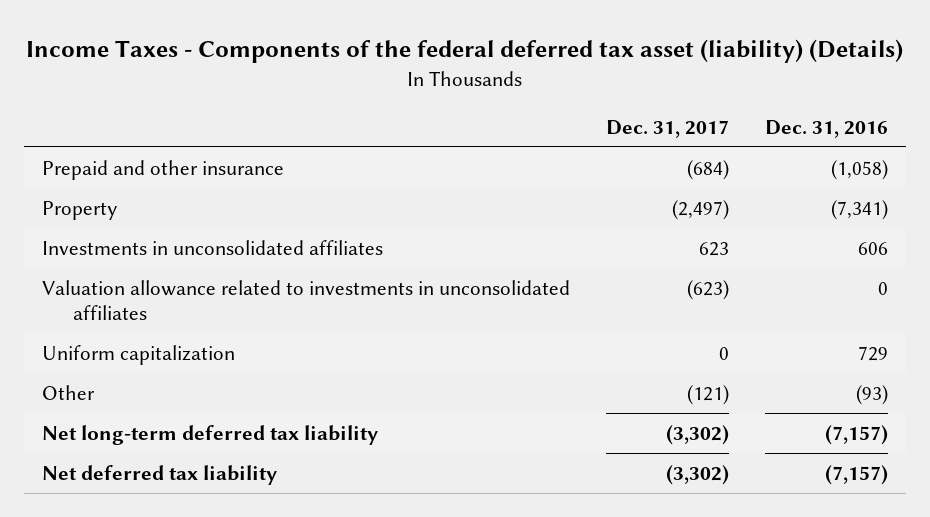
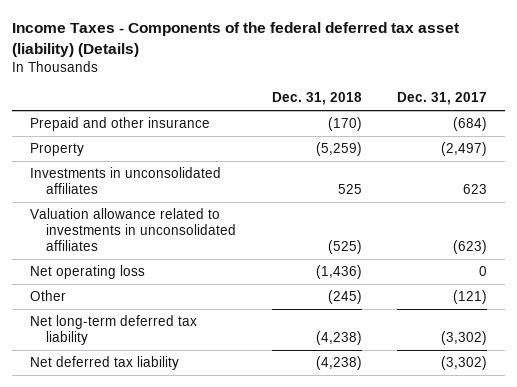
- | Dec. 31, 2017 | Dec. 31, 2016
+ | Dec. 31, 2018 | Dec. 31, 2017
- Uniform capitalization | 0 | 729
+ Net operating loss | (1,436) | 0

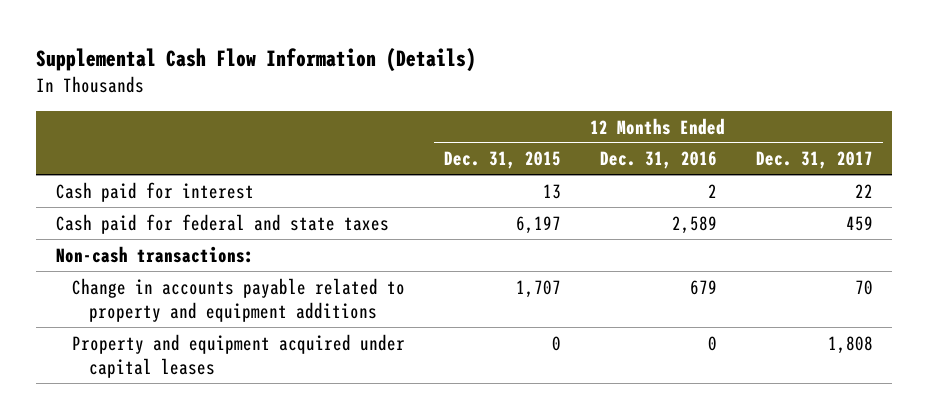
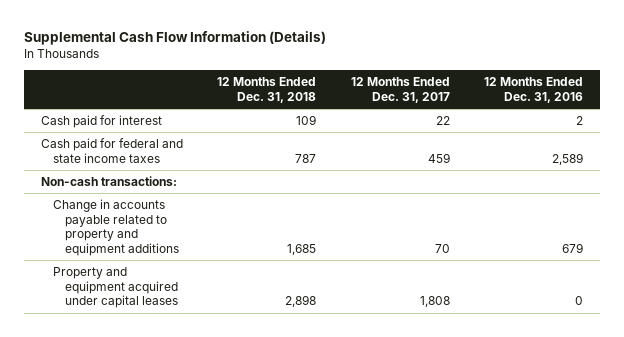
- | 12 Months Ended Dec. 31, 2015 | 12 Months Ended Dec. 31, 2016 | 12 Months Ended Dec. 31, 2017
+ | 12 Months Ended Dec. 31, 2018 | 12 Months Ended Dec. 31, 2017 | 12 Months Ended Dec. 31, 2016
- Cash paid for federal and state taxes | 6,197 | 2,589 | 459
+ Cash paid for federal and state income taxes | 787 | 459 | 2,589

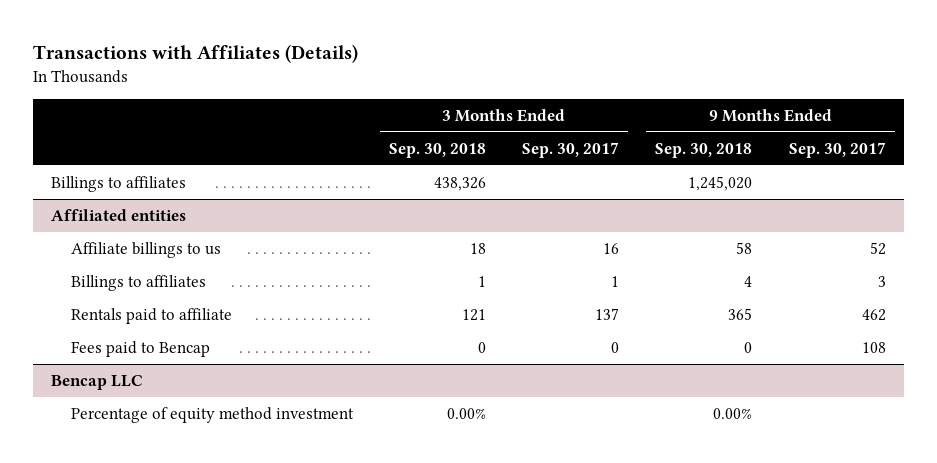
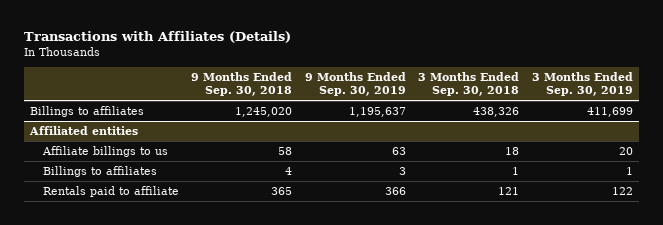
- | 3 Months Ended Sep. 30, 2018 | 3 Months Ended Sep. 30, 2017 | 9 Months Ended Sep. 30, 2018 | 9 Months Ended Sep. 30, 2017
+ | 9 Months Ended Sep. 30, 2018 | 9 Months Ended Sep. 30, 2019 | 3 Months Ended Sep. 30, 2018 | 3 Months Ended Sep. 30, 2019
@ Affiliated entities
- Fees paid to Bencap | 0 | 0 | 0 | 108
- Bencap LLC
- Percentage of equity method investment | 0.00% | | 0.00% |

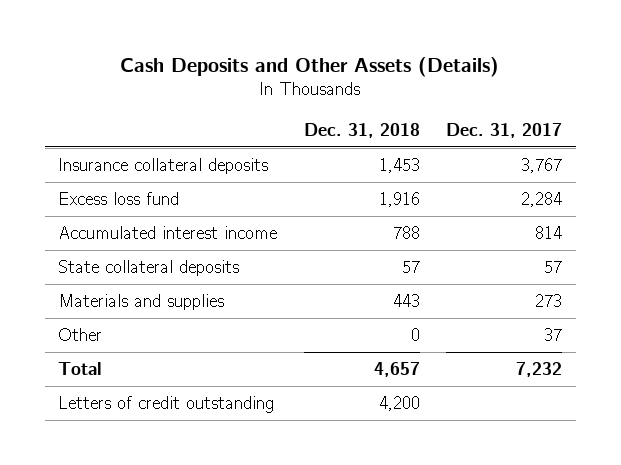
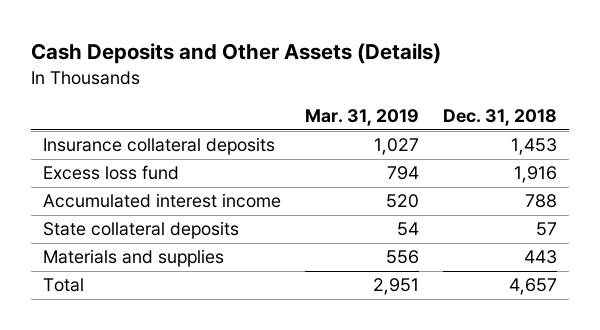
- | Dec. 31, 2018 | Dec. 31, 2017
+ | Mar. 31, 2019 | Dec. 31, 2018
- Other | 0 | 37
- Letters of credit outstanding | 4,200 |

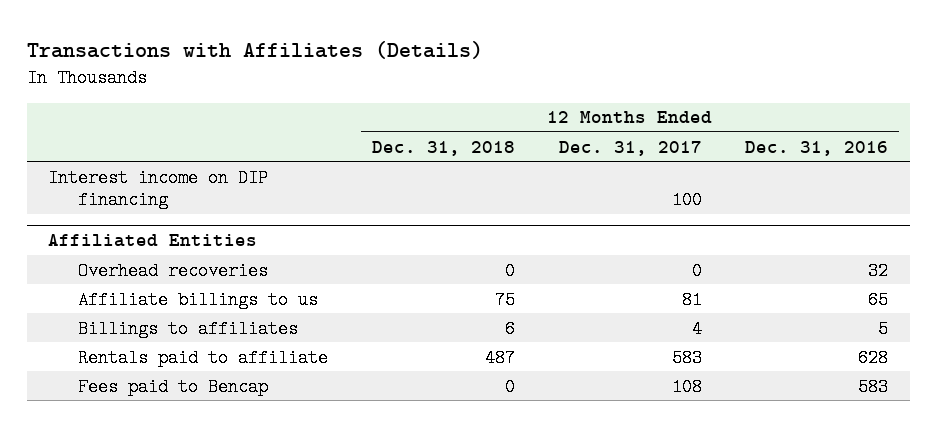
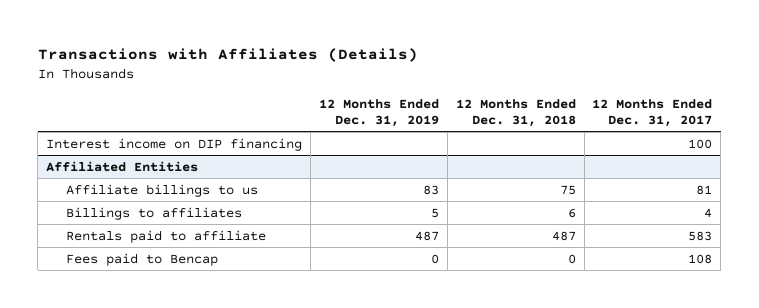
- | 12 Months Ended Dec. 31, 2018 | 12 Months Ended Dec. 31, 2017 | 12 Months Ended Dec. 31, 2016
+ | 12 Months Ended Dec. 31, 2019 | 12 Months Ended Dec. 31, 2018 | 12 Months Ended Dec. 31, 2017
@ Affiliated Entities
- Overhead recoveries | 0 | 0 | 32

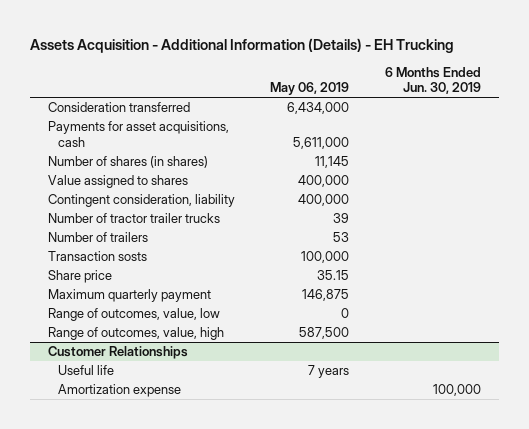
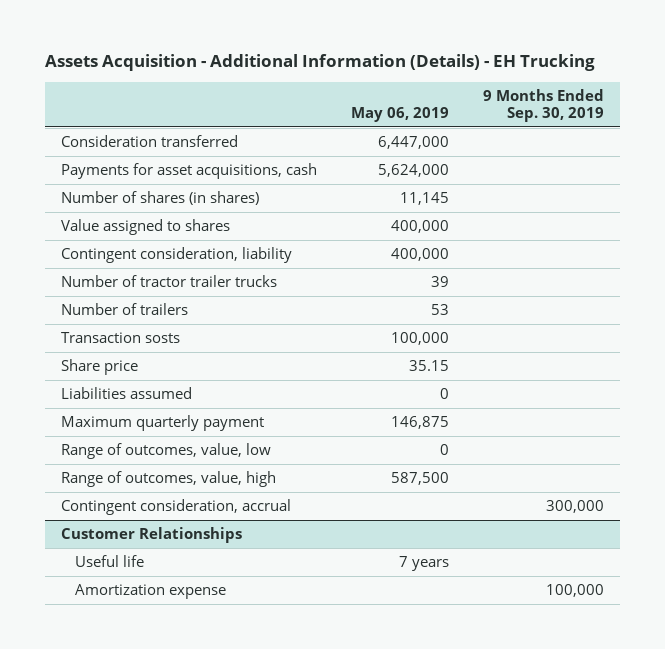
- | May 06, 2019 | 6 Months Ended Jun. 30, 2019
+ | May 06, 2019 | 9 Months Ended Sep. 30, 2019
- Consideration transferred | 6,434,000 |
- Payments for asset acquisitions, cash | 5,611,000 |
+ Consideration transferred | 6,447,000 |
+ Payments for asset acquisitions, cash | 5,624,000 |
+ Liabilities assumed | 0 |
+ Contingent consideration, accrual | | 300,000

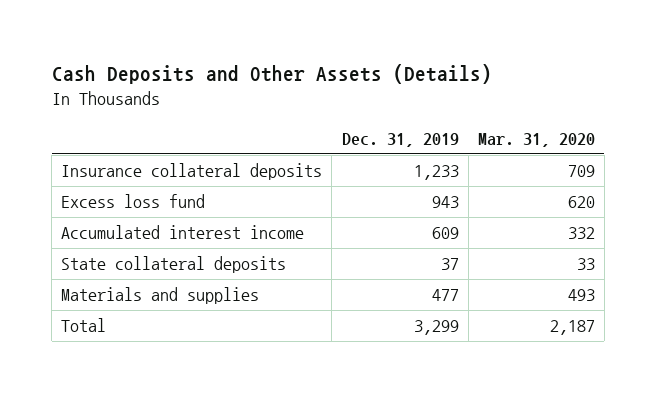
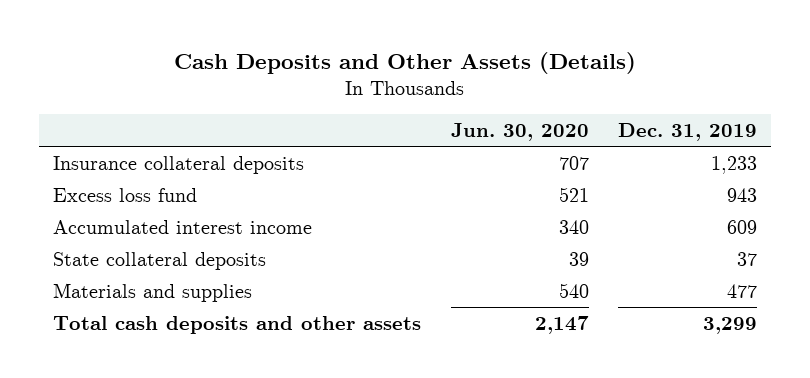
- | Dec. 31, 2019 | Mar. 31, 2020
+ | Jun. 30, 2020 | Dec. 31, 2019
- Total | 3,299 | 2,187
+ Total cash deposits and other assets | 2,147 | 3,299

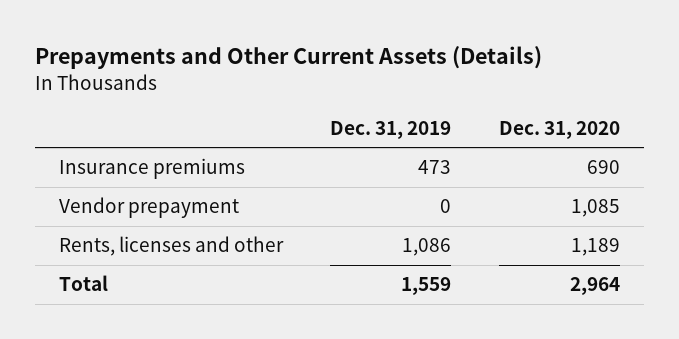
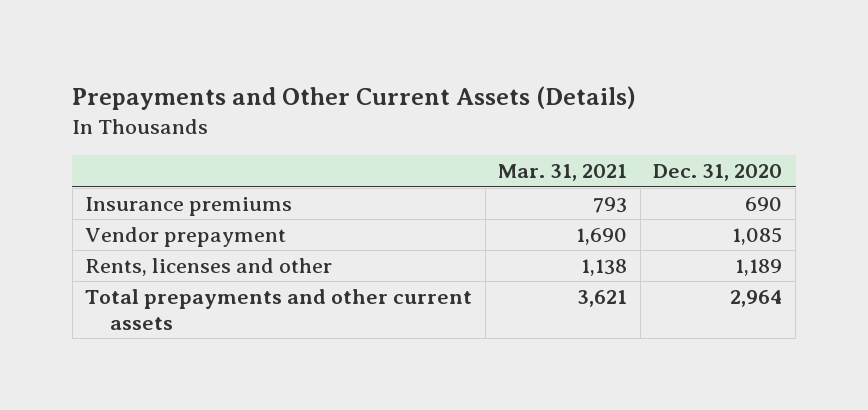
- | Dec. 31, 2019 | Dec. 31, 2020
+ | Mar. 31, 2021 | Dec. 31, 2020
- Total | 1,559 | 2,964
+ Total prepayments and other current assets | 3,621 | 2,964

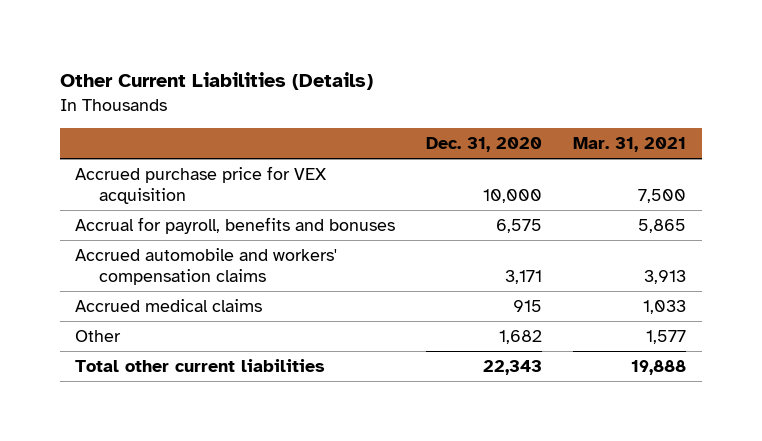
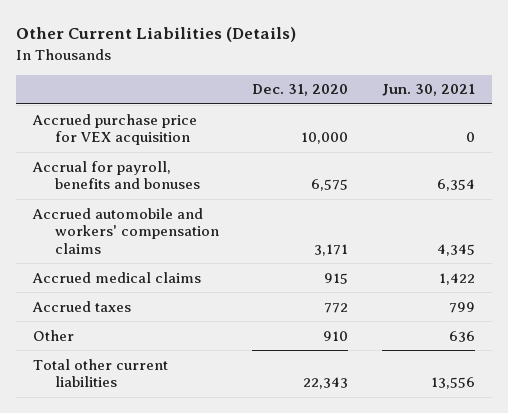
- | Dec. 31, 2020 | Mar. 31, 2021
+ | Dec. 31, 2020 | Jun. 30, 2021
- Other | 1,682 | 1,577
+ Accrued taxes | 772 | 799
+ Other | 910 | 636

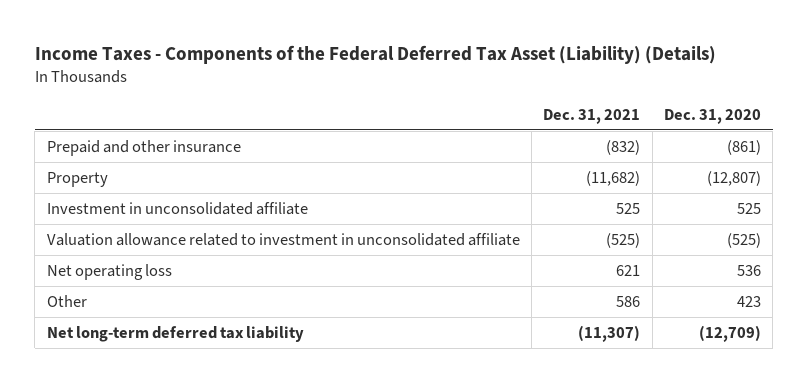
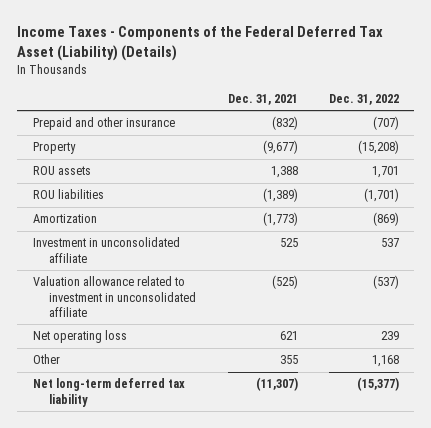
- | Dec. 31, 2021 | Dec. 31, 2020
+ | Dec. 31, 2021 | Dec. 31, 2022
- Property | (11,682) | (12,807)
+ Property | (9,677) | (15,208)
+ ROU assets | 1,388 | 1,701
+ ROU liabilities | (1,389) | (1,701)
+ Amortization | (1,773) | (869)
- Other | 586 | 423
+ Other | 355 | 1,168

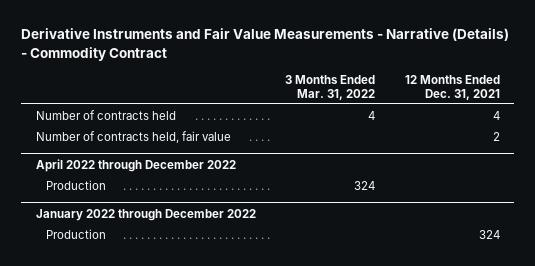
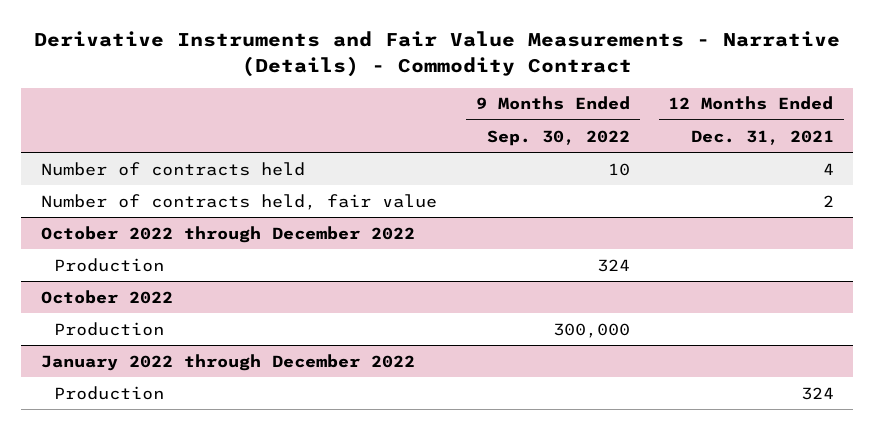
- | 3 Months Ended Mar. 31, 2022 | 12 Months Ended Dec. 31, 2021
+ | 9 Months Ended Sep. 30, 2022 | 12 Months Ended Dec. 31, 2021
- April 2022 through December 2022
+ October 2022 through December 2022
+ October 2022
+ Production | 300,000 |

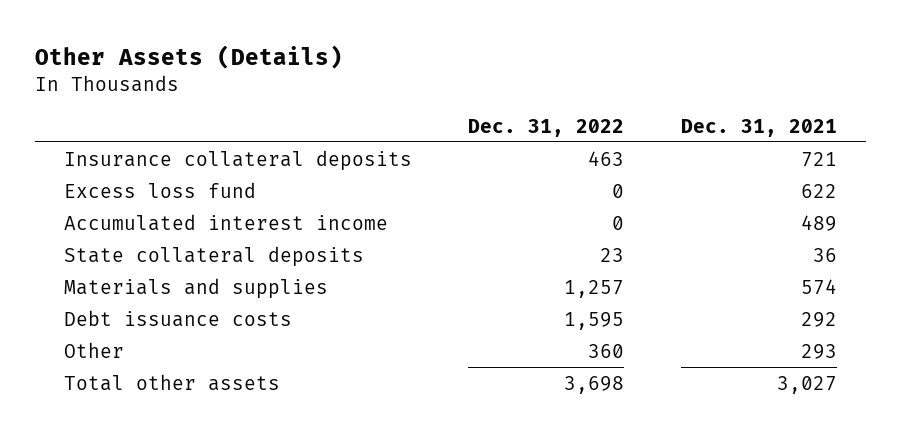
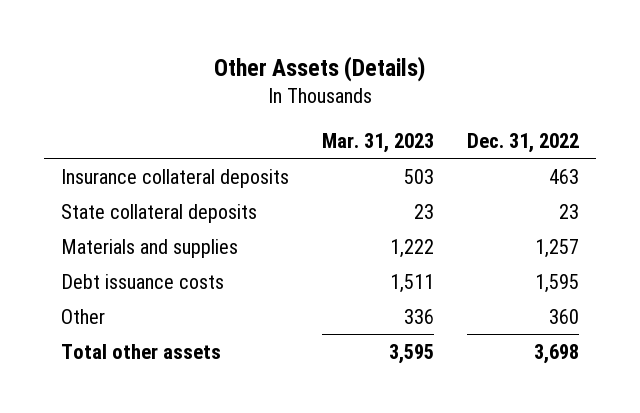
- | Dec. 31, 2022 | Dec. 31, 2021
+ | Mar. 31, 2023 | Dec. 31, 2022
- Excess loss fund | 0 | 622
- Accumulated interest income | 0 | 489

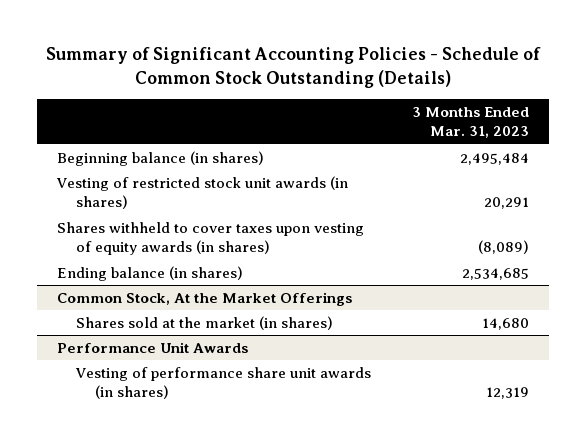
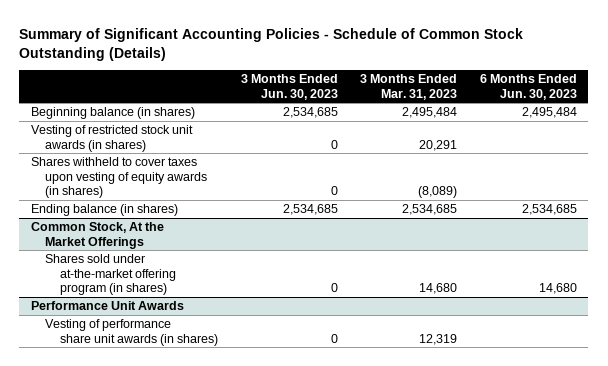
- | 3 Months Ended Mar. 31, 2023
+ | 3 Months Ended Jun. 30, 2023 | 3 Months Ended Mar. 31, 2023 | 6 Months Ended Jun. 30, 2023
@ Common Stock, At the Market Offerings
- Shares sold at the market (in shares) | 14,680
+ Shares sold under at-the-market offering program (in shares) | 0 | 14,680 | 14,680

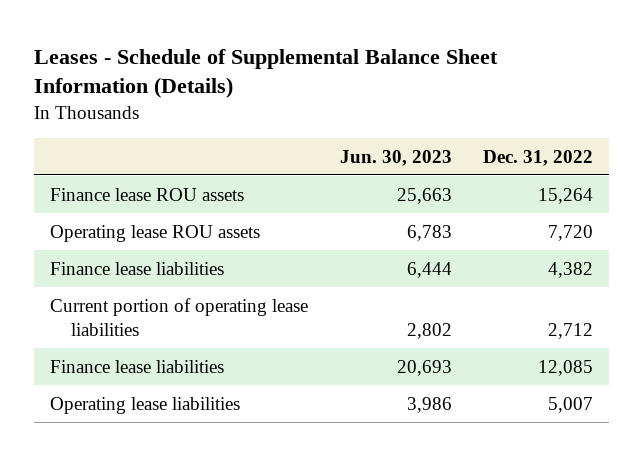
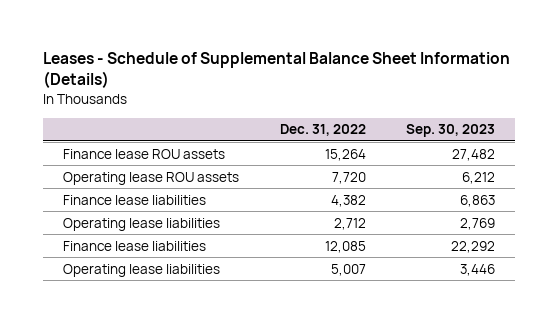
- | Jun. 30, 2023 | Dec. 31, 2022
+ | Dec. 31, 2022 | Sep. 30, 2023
- Current portion of operating lease liabilities | 2,802 | 2,712
+ Operating lease liabilities | 2,712 | 2,769

